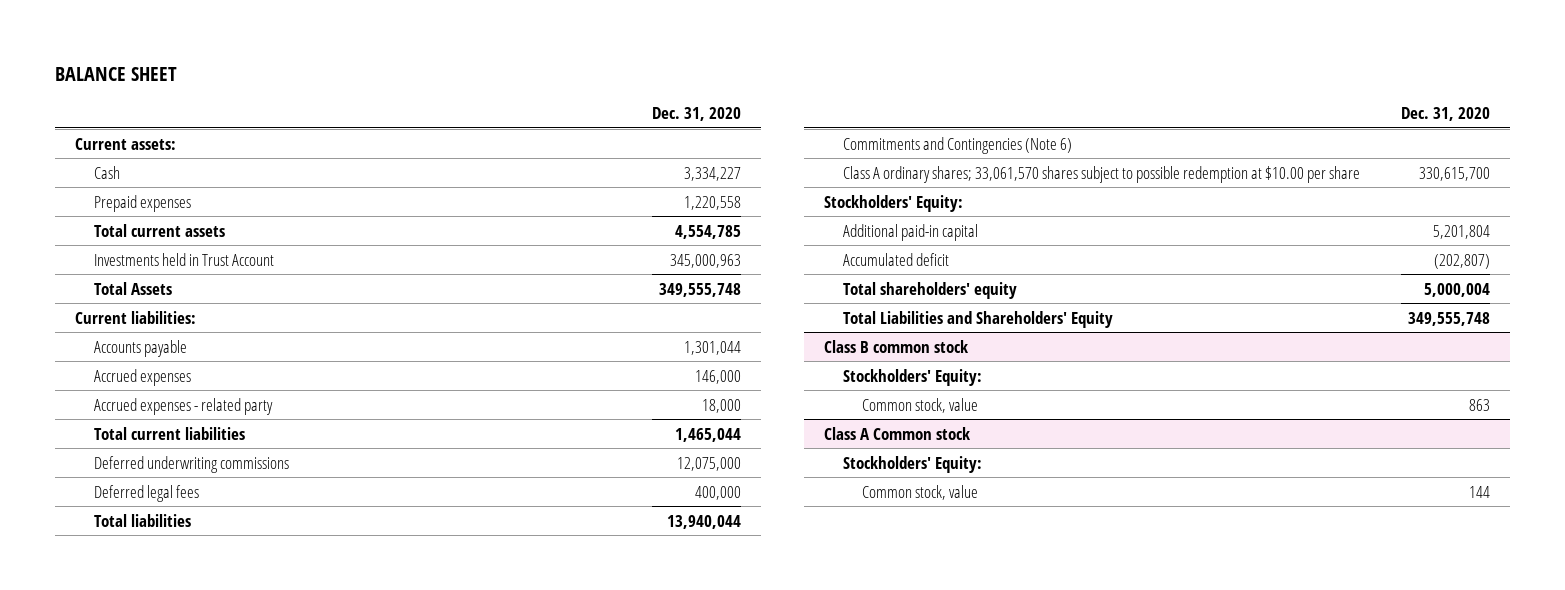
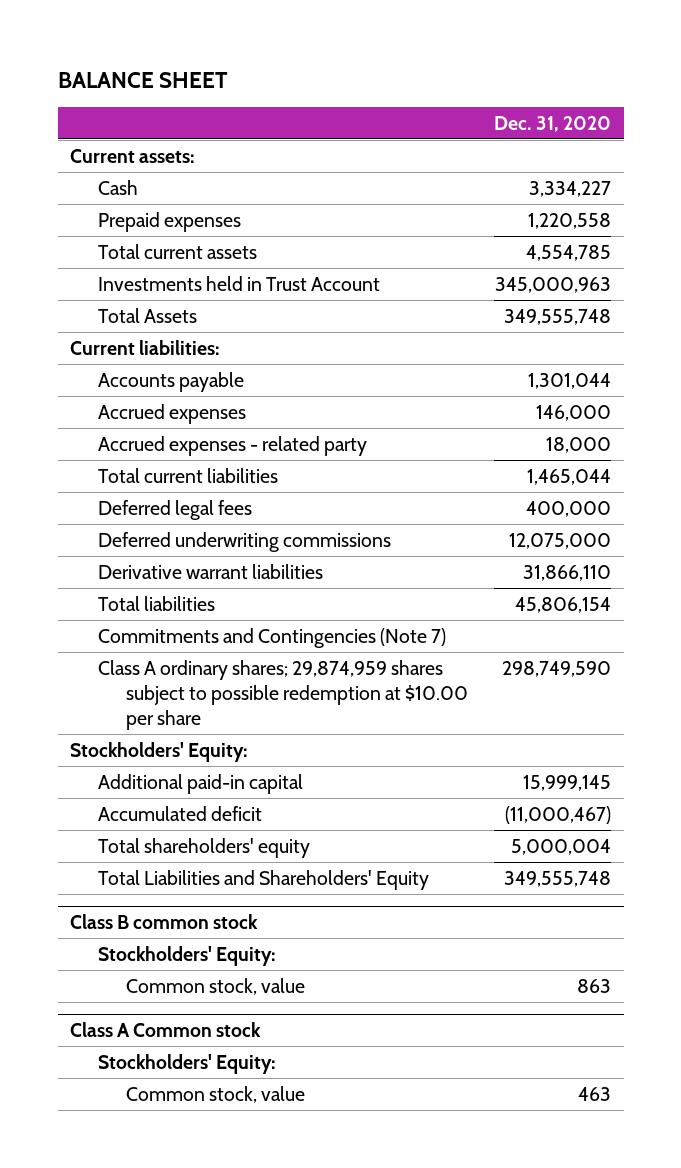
- Total liabilities | 13,940,044
- Commitments and Contingencies (Note 6)
- Class A ordinary shares; 33,061,570 shares subject to possible redemption at $10.00 per share | 330,615,700
moved down: Deferred underwriting commissions | 12,075,000
+ Derivative warrant liabilities | 31,866,110
+ Total liabilities | 45,806,154
+ Commitments and Contingencies (Note 7)
+ Class A ordinary shares; 29,874,959 shares subject to possible redemption at $10.00 per share | 298,749,590
- Additional paid-in capital | 5,201,804
- Accumulated deficit | (202,807)
+ Additional paid-in capital | 15,999,145
+ Accumulated deficit | (11,000,467)
@ Class A Common stock
- Common stock, value | 144
+ Common stock, value | 463

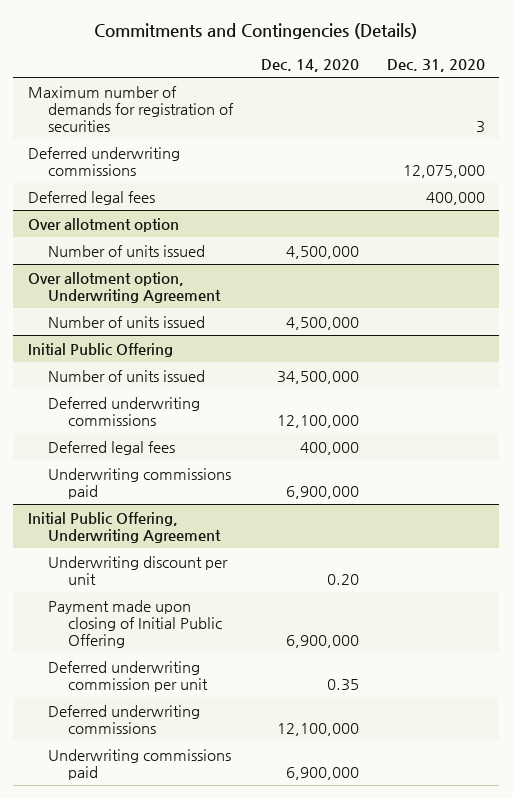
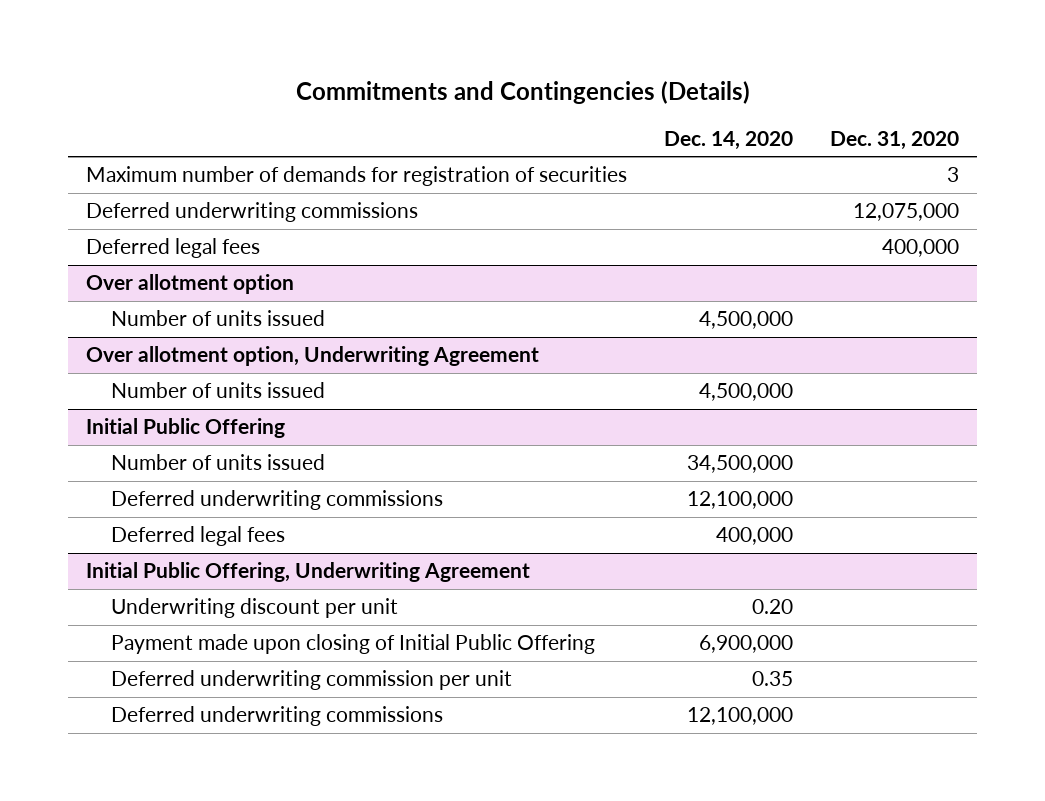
@ Initial Public Offering
- Underwriting commissions paid | 6,900,000 |
@ Initial Public Offering, Underwriting Agreement
- Underwriting commissions paid | 6,900,000 |

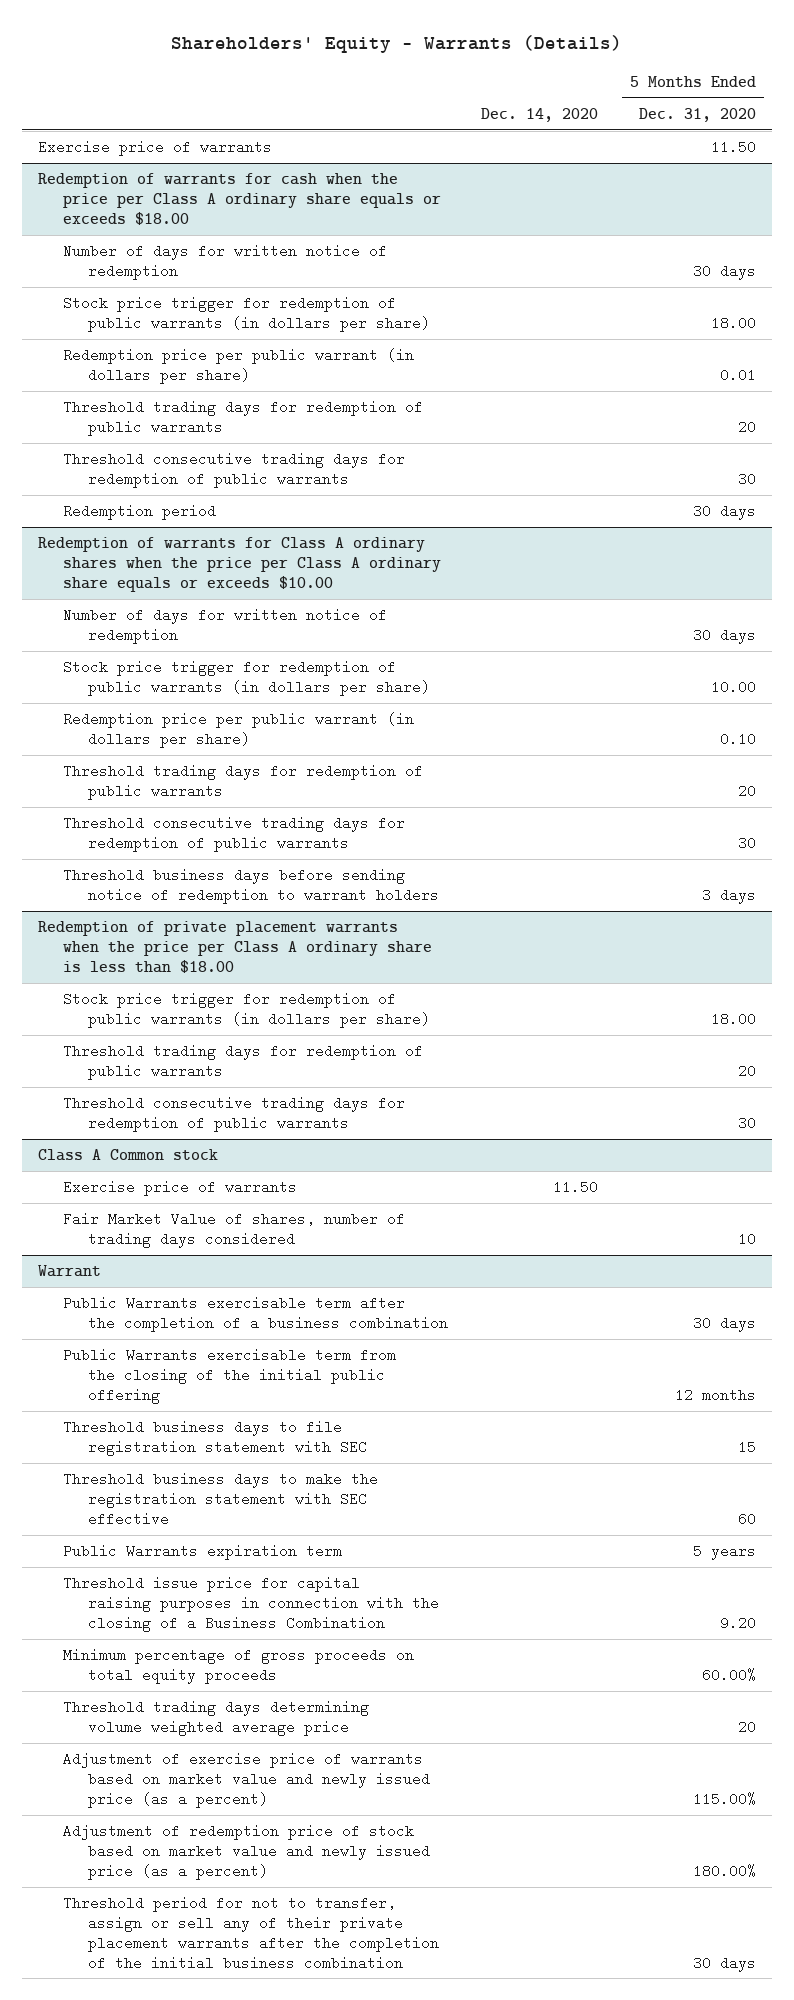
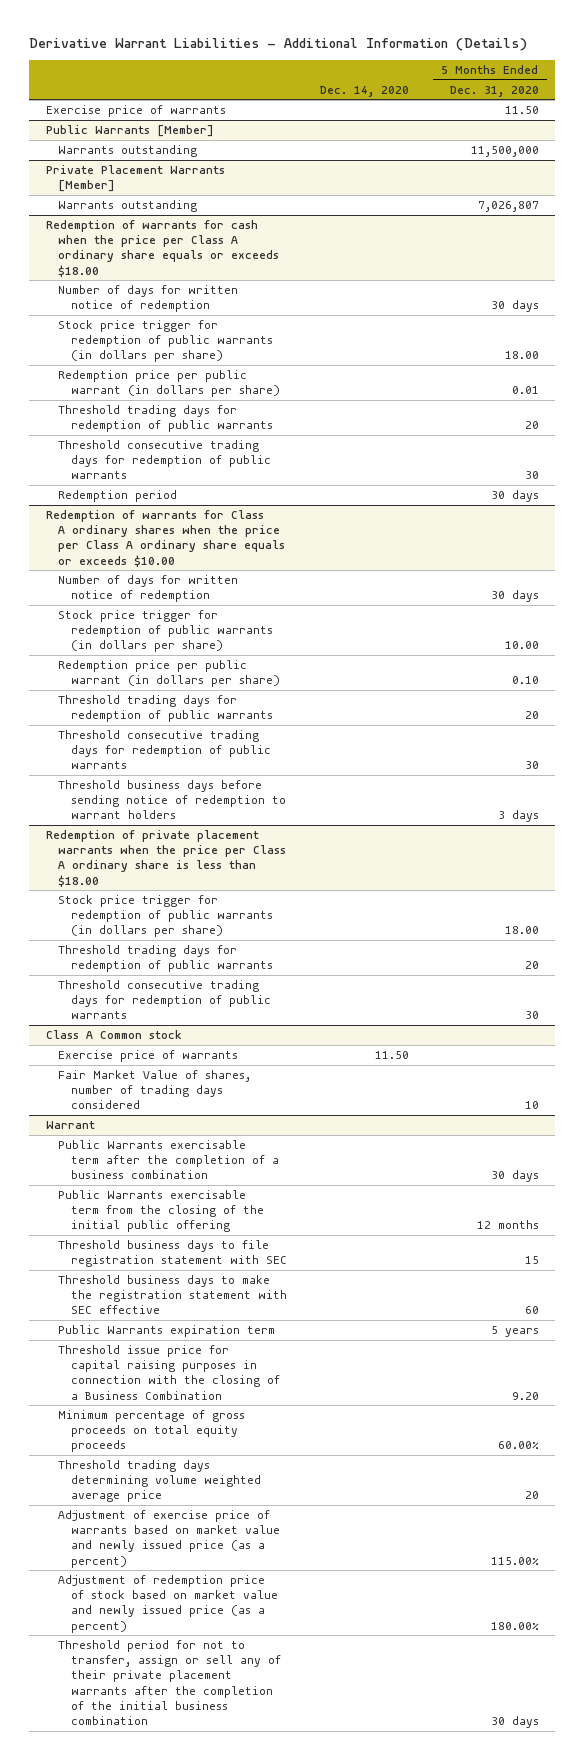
- Shareholders' Equity - Warrants (Details)
+ Derivative Warrant Liabilities - Additional Information (Details)
+ Public Warrants [Member]
+ Warrants outstanding | | 11,500,000
+ Private Placement Warrants [Member]
+ Warrants outstanding | | 7,026,807

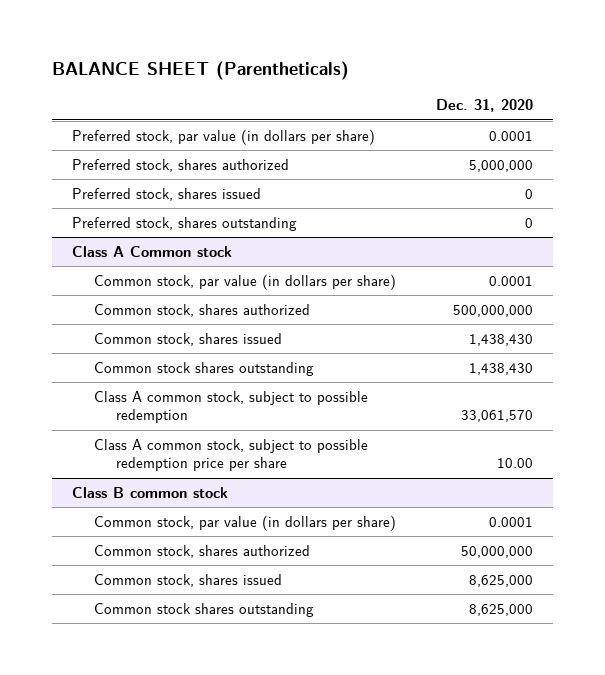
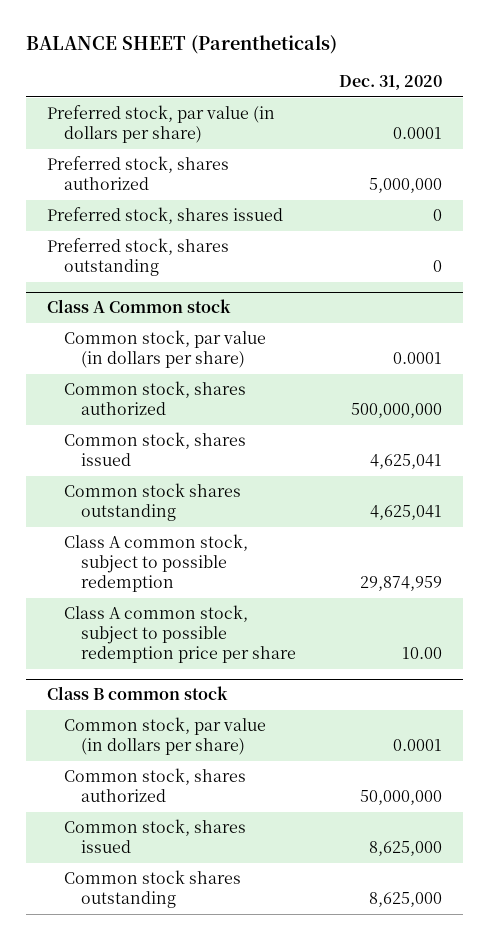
@ Class A Common stock
- Common stock, shares issued | 1,438,430
- Common stock shares outstanding | 1,438,430
- Class A common stock, subject to possible redemption | 33,061,570
+ Common stock, shares issued | 4,625,041
+ Common stock shares outstanding | 4,625,041
+ Class A common stock, subject to possible redemption | 29,874,959

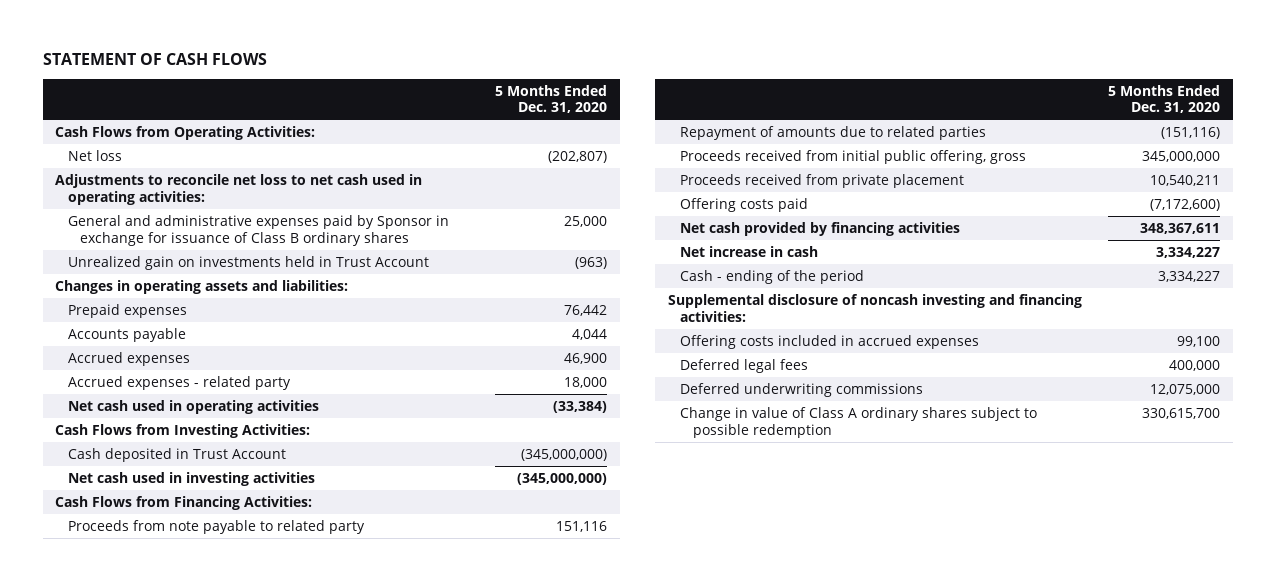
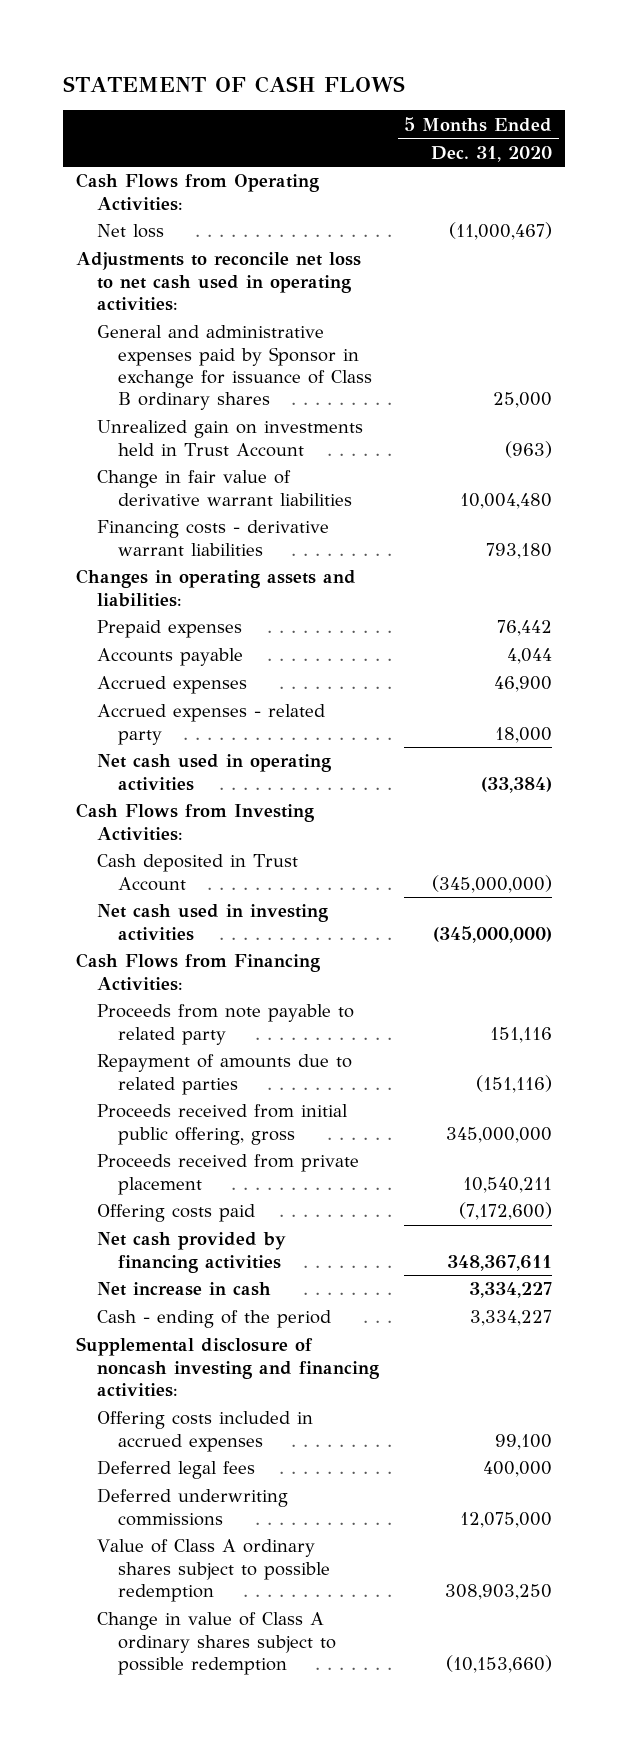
- Net loss | (202,807)
+ Net loss | (11,000,467)
+ Change in fair value of derivative warrant liabilities | 10,004,480
+ Financing costs - derivative warrant liabilities | 793,180
- Change in value of Class A ordinary shares subject to possible redemption | 330,615,700
+ Value of Class A ordinary shares subject to possible redemption | 308,903,250
+ Change in value of Class A ordinary shares subject to possible redemption | (10,153,660)

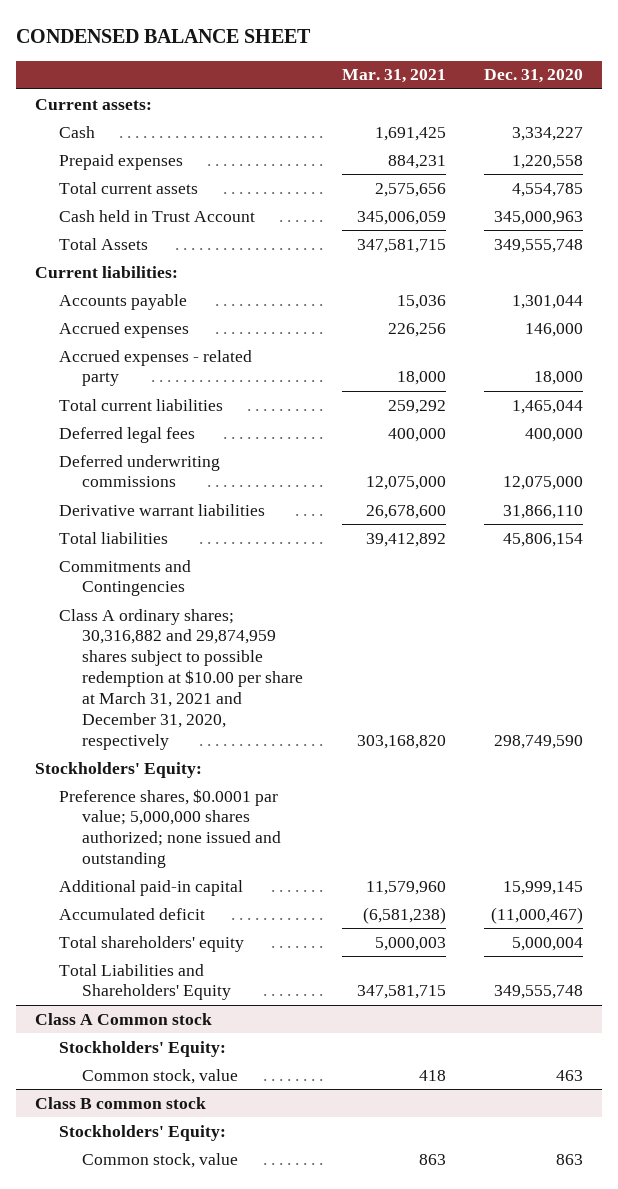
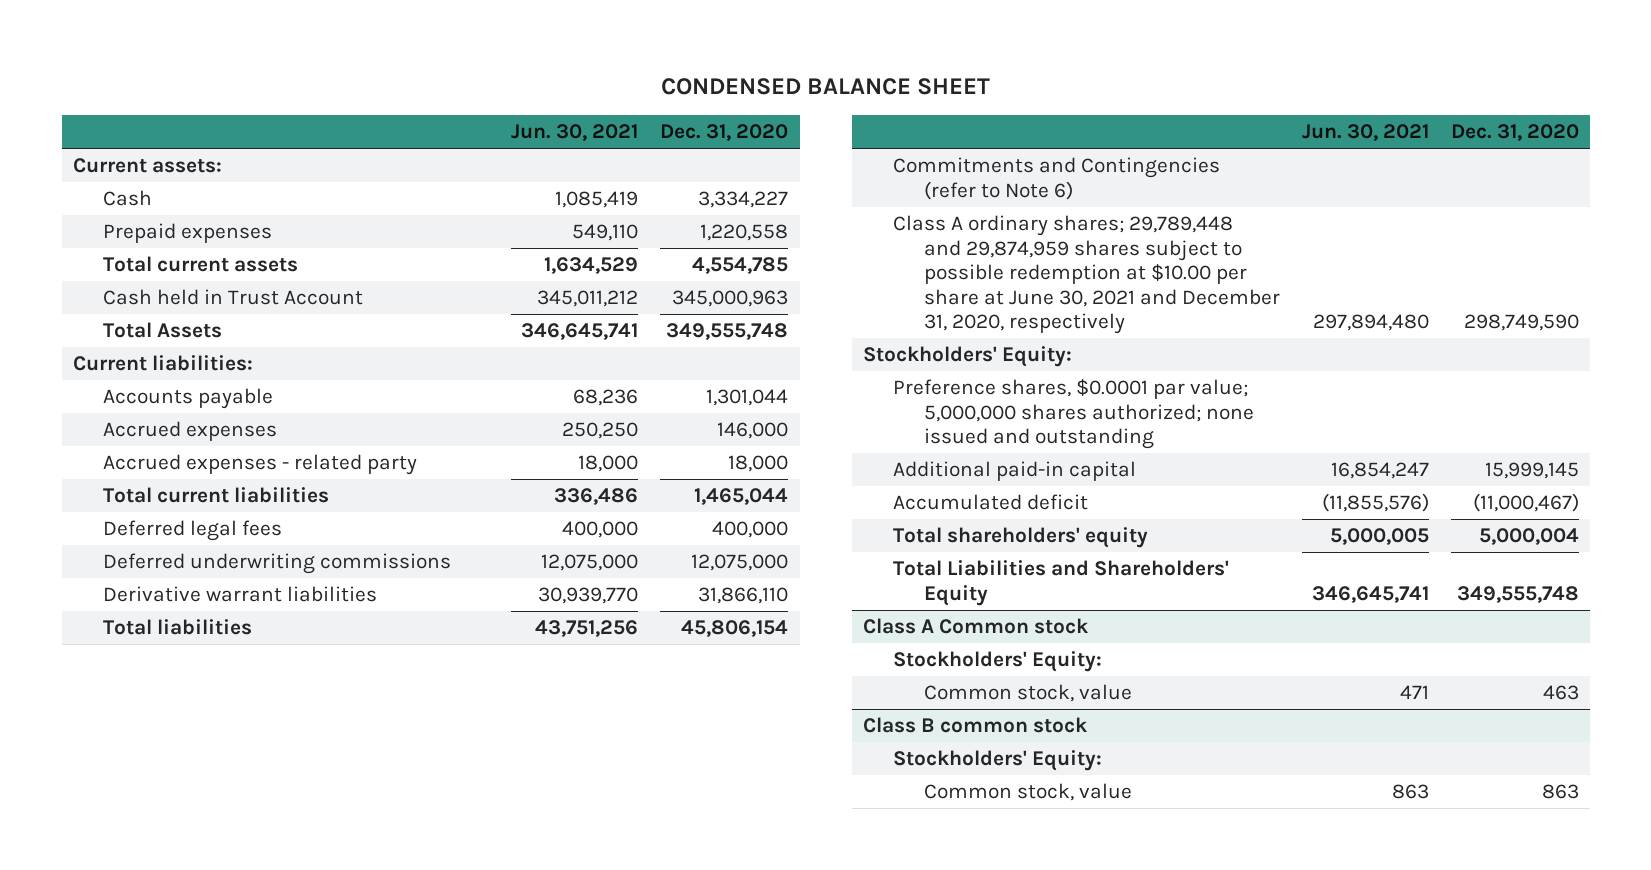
- | Mar. 31, 2021 | Dec. 31, 2020
+ | Jun. 30, 2021 | Dec. 31, 2020
- Commitments and Contingencies
- Class A ordinary shares; 30,316,882 and 29,874,959 shares subject to possible redemption at $10.00 per share at March 31, 2021 and December 31, 2020, respectively | 303,168,820 | 298,749,590
+ Commitments and Contingencies (refer to Note 6)
+ Class A ordinary shares; 29,789,448 and 29,874,959 shares subject to possible redemption at $10.00 per share at June 30, 2021 and December 31, 2020, respectively | 297,894,480 | 298,749,590

